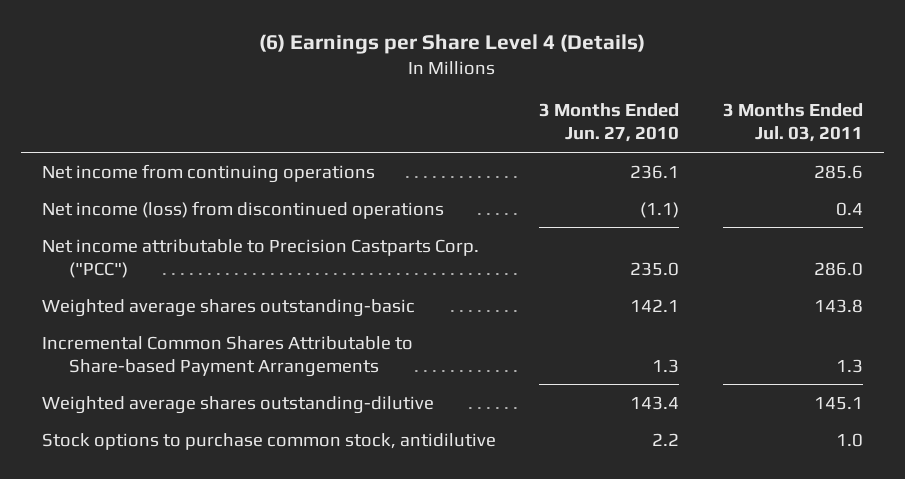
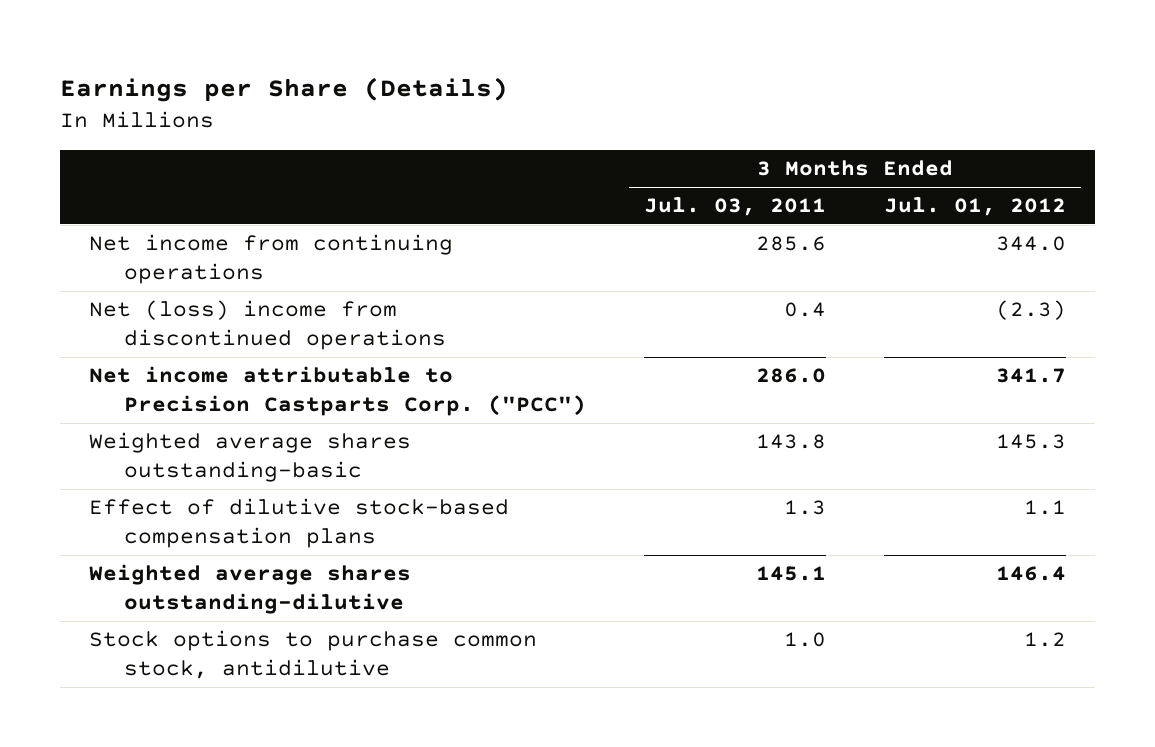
- (6) Earnings per Share Level 4 (Details)
+ Earnings per Share (Details)
- | 3 Months Ended Jun. 27, 2010 | 3 Months Ended Jul. 03, 2011
+ | 3 Months Ended Jul. 03, 2011 | 3 Months Ended Jul. 01, 2012
- Net income (loss) from discontinued operations | (1.1) | 0.4
+ Net (loss) income from discontinued operations | 0.4 | (2.3)
- Incremental Common Shares Attributable to Share-based Payment Arrangements | 1.3 | 1.3
+ Effect of dilutive stock-based compensation plans | 1.3 | 1.1

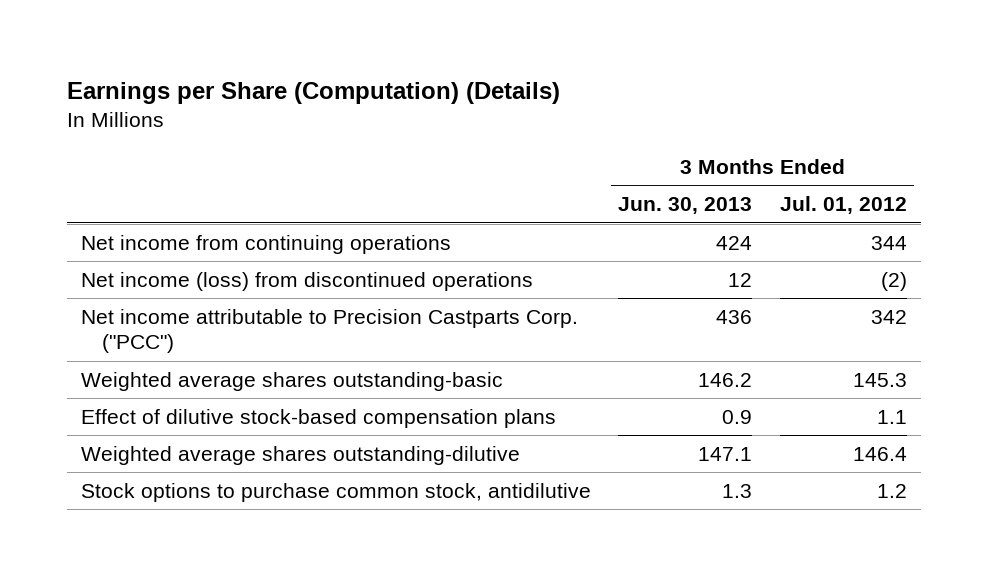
- Earnings per Share (Details)
+ Earnings per Share (Computation) (Details)
- | 3 Months Ended Jul. 03, 2011 | 3 Months Ended Jul. 01, 2012
+ | 3 Months Ended Jun. 30, 2013 | 3 Months Ended Jul. 01, 2012
- Net income from continuing operations | 285.6 | 344.0
- Net (loss) income from discontinued operations | 0.4 | (2.3)
- Net income attributable to Precision Castparts Corp. ("PCC") | 286.0 | 341.7
+ Net income from continuing operations | 424 | 344
+ Net income (loss) from discontinued operations | 12 | (2)
+ Net income attributable to Precision Castparts Corp. ("PCC") | 436 | 342

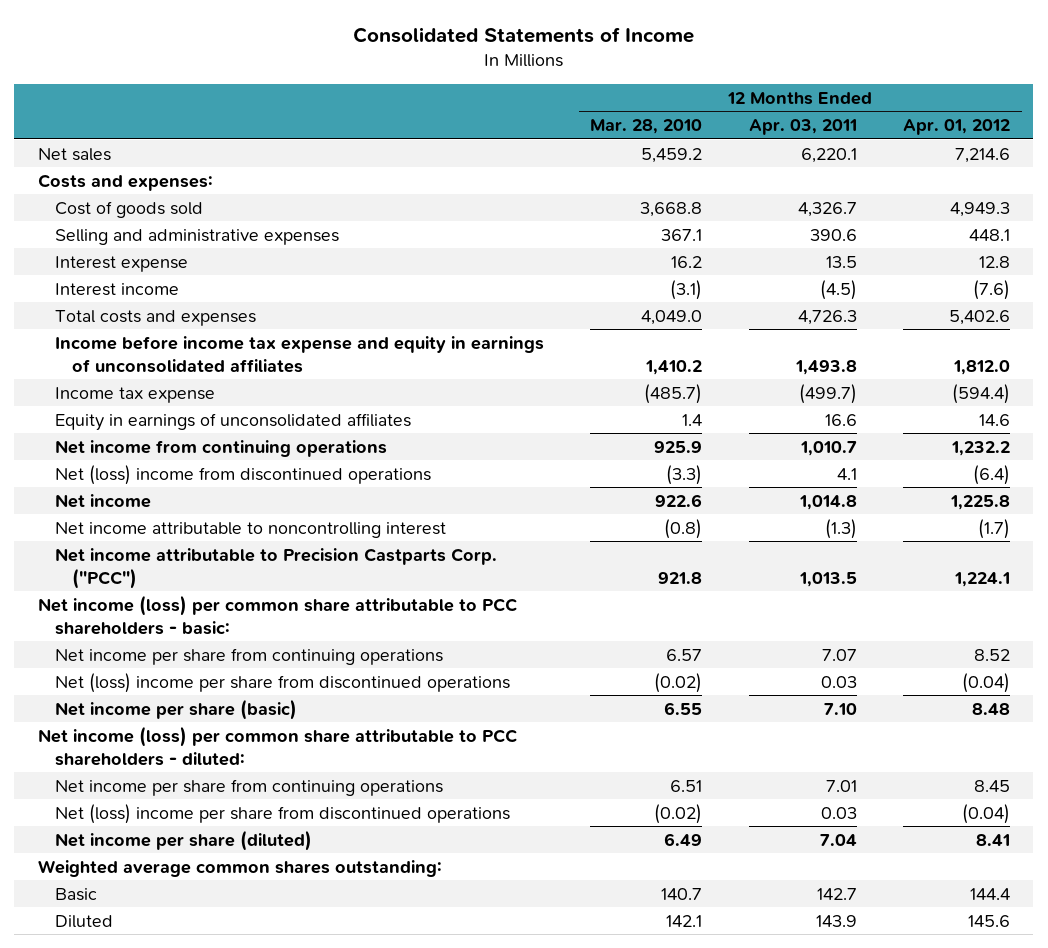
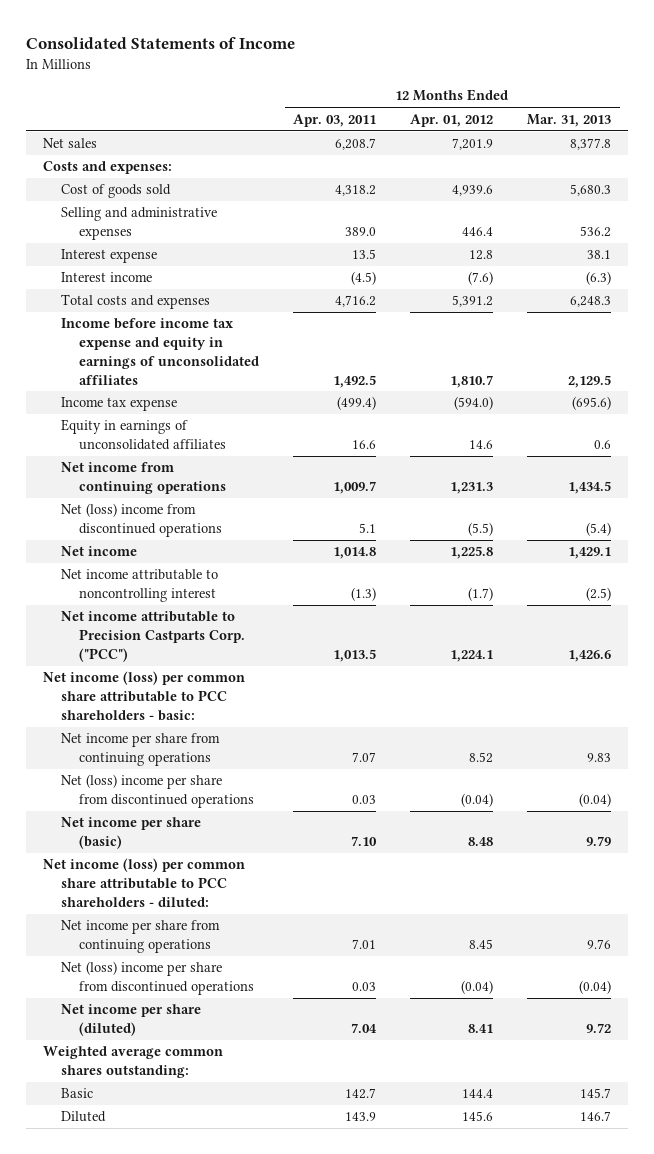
- | 12 Months Ended Mar. 28, 2010 | 12 Months Ended Apr. 03, 2011 | 12 Months Ended Apr. 01, 2012
+ | 12 Months Ended Apr. 03, 2011 | 12 Months Ended Apr. 01, 2012 | 12 Months Ended Mar. 31, 2013
- Net sales | 5,459.2 | 6,220.1 | 7,214.6
+ Net sales | 6,208.7 | 7,201.9 | 8,377.8
- Cost of goods sold | 3,668.8 | 4,326.7 | 4,949.3
- Selling and administrative expenses | 367.1 | 390.6 | 448.1
+ Cost of goods sold | 4,318.2 | 4,939.6 | 5,680.3
+ Selling and administrative expenses | 389.0 | 446.4 | 536.2
- Total costs and expenses | 4,049.0 | 4,726.3 | 5,402.6
- Income before income tax expense and equity in earnings of unconsolidated affiliates | 1,410.2 | 1,493.8 | 1,812.0
- Income tax expense | (485.7) | (499.7) | (594.4)
+ Total costs and expenses | 4,716.2 | 5,391.2 | 6,248.3
+ Income before income tax expense and equity in earnings of unconsolidated affiliates | 1,492.5 | 1,810.7 | 2,129.5
+ Income tax expense | (499.4) | (594.0) | (695.6)
- Net income from continuing operations | 925.9 | 1,010.7 | 1,232.2
- Net (loss) income from discontinued operations | (3.3) | 4.1 | (6.4)
+ Net income from continuing operations | 1,009.7 | 1,231.3 | 1,434.5
+ Net (loss) income from discontinued operations | 5.1 | (5.5) | (5.4)

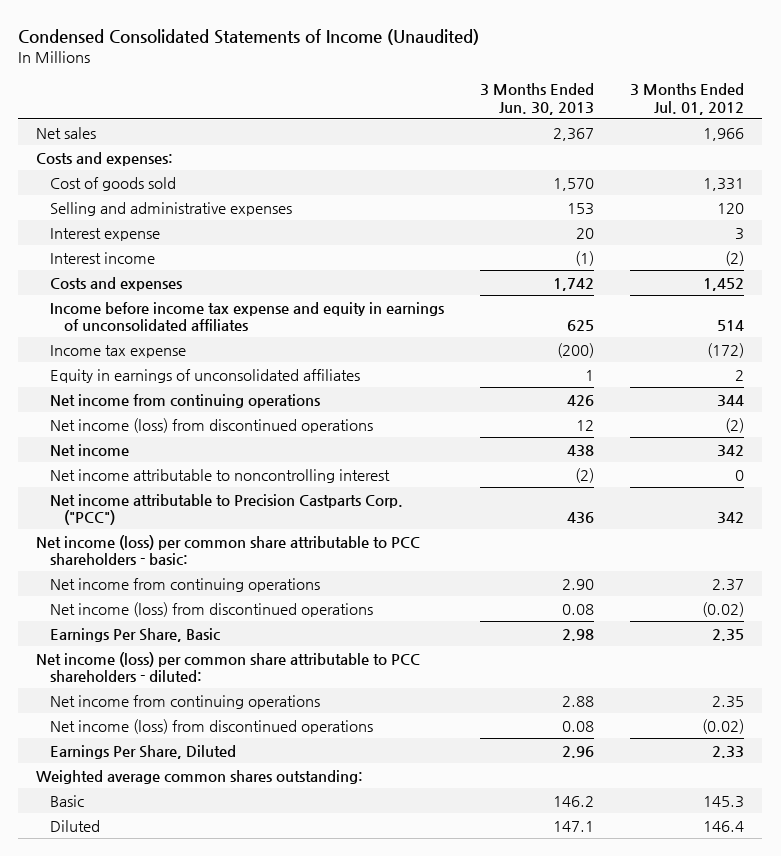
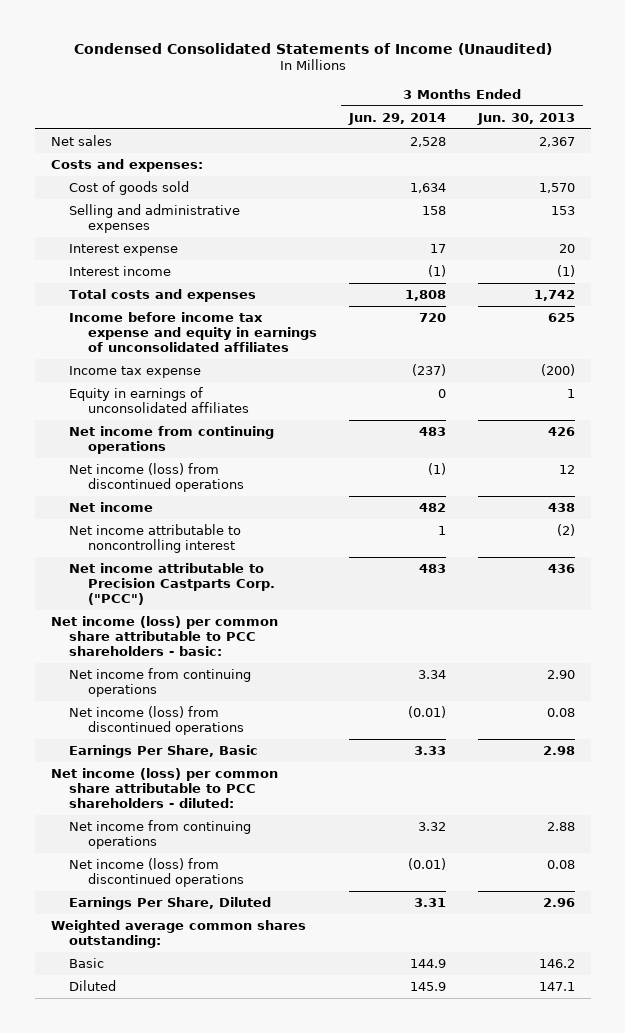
- | 3 Months Ended Jun. 30, 2013 | 3 Months Ended Jul. 01, 2012
+ | 3 Months Ended Jun. 29, 2014 | 3 Months Ended Jun. 30, 2013
- Costs and expenses | 1,742 | 1,452
+ Total costs and expenses | 1,808 | 1,742

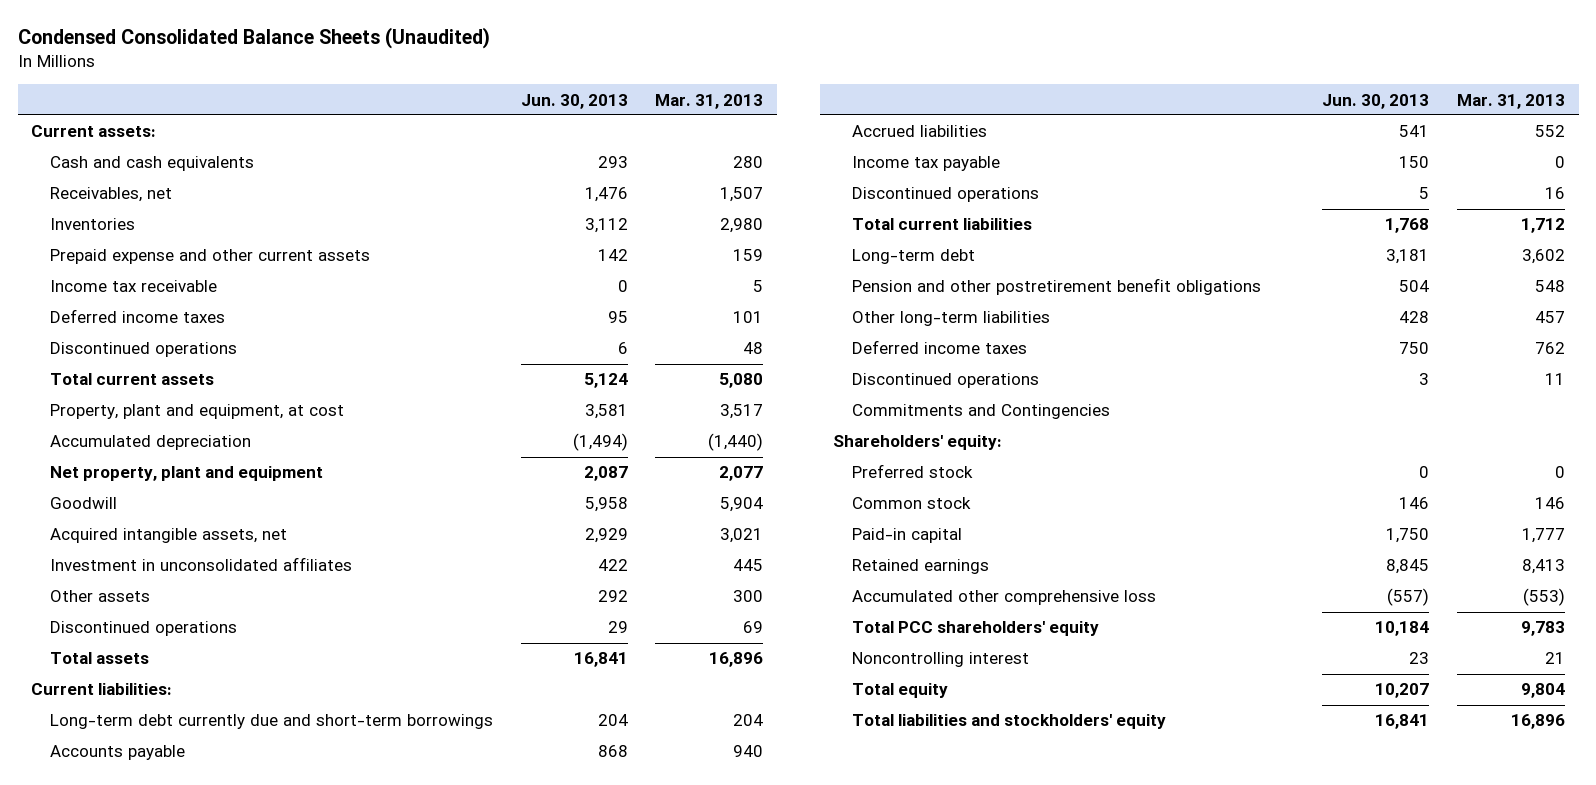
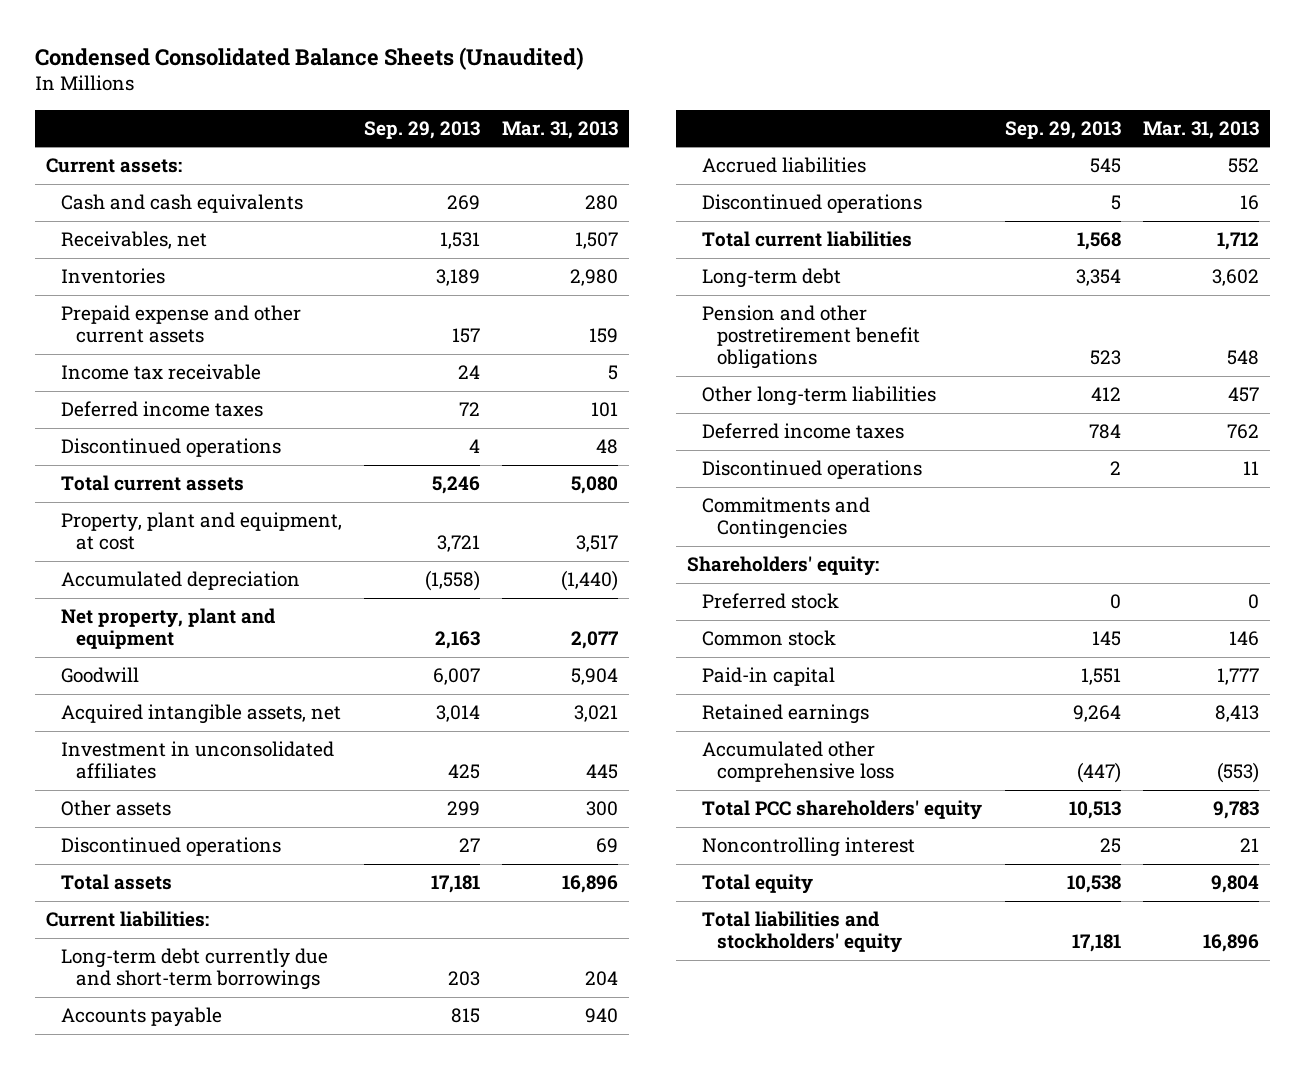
- | Jun. 30, 2013 | Mar. 31, 2013
+ | Sep. 29, 2013 | Mar. 31, 2013
- Income tax payable | 150 | 0

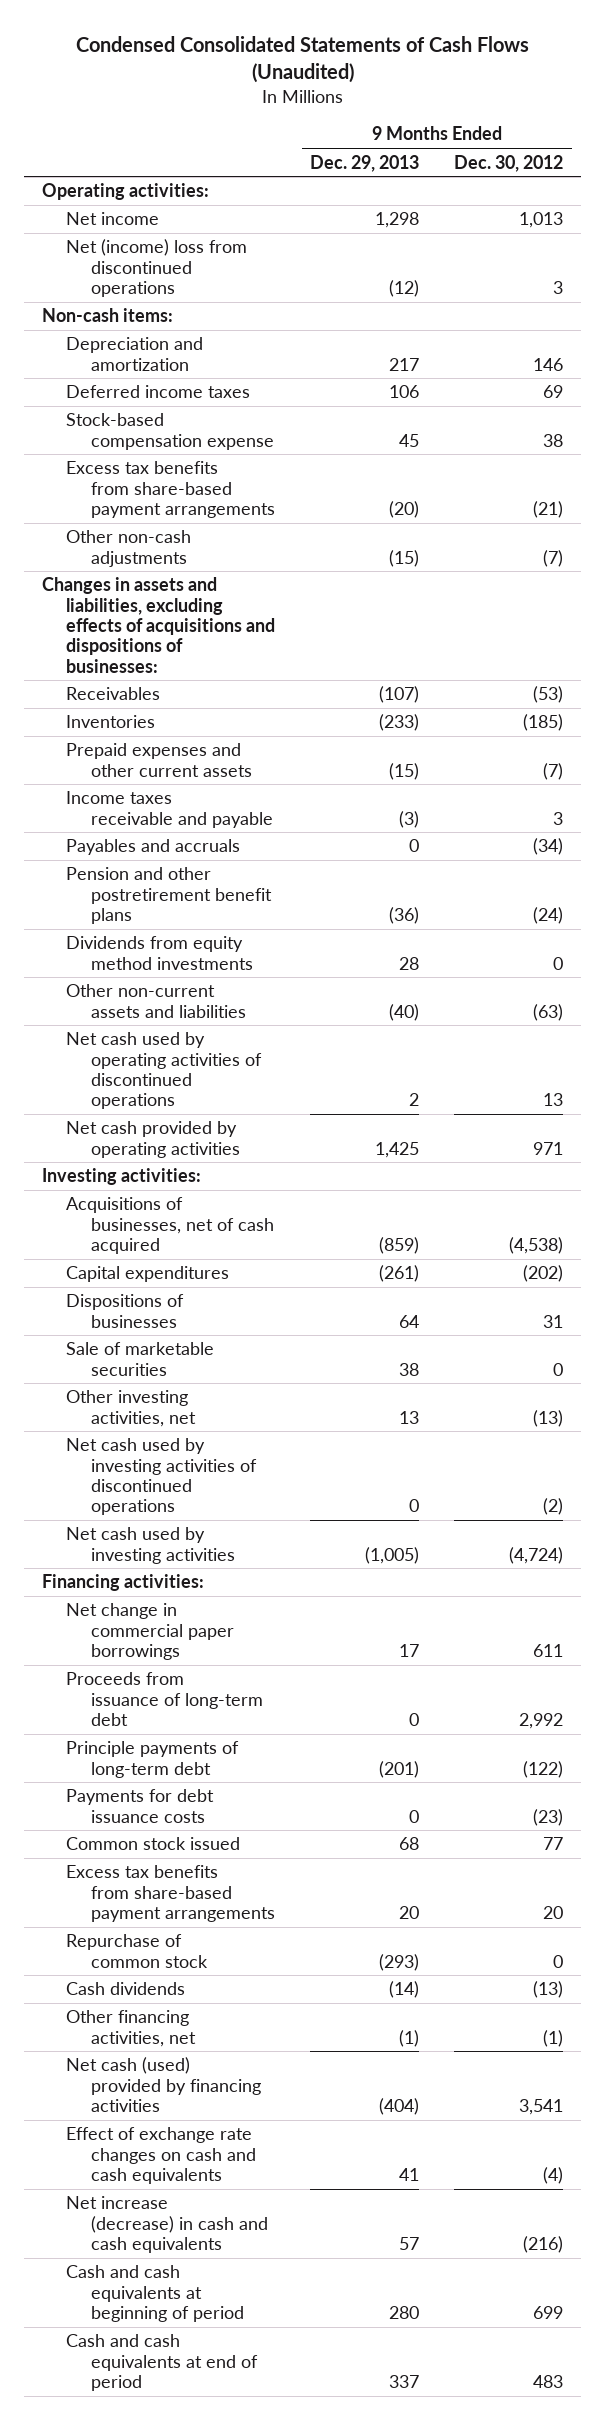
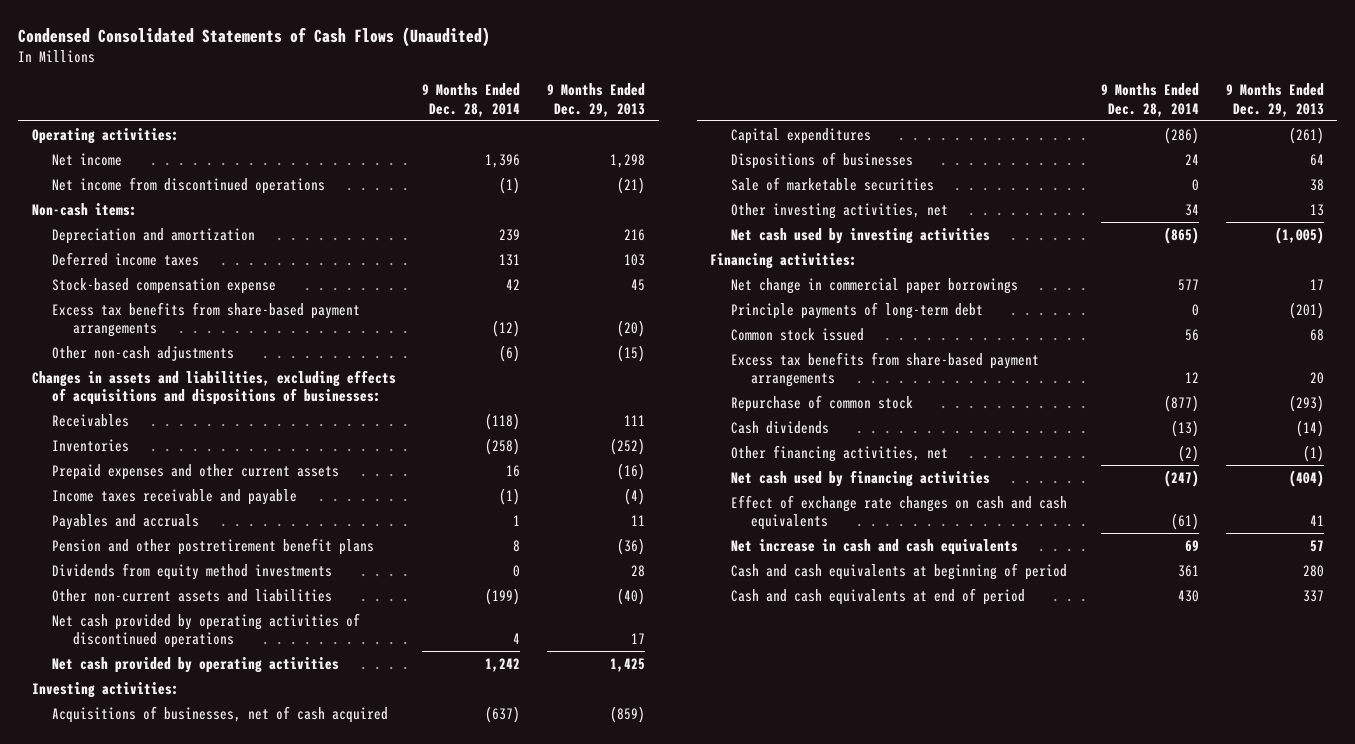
- | 9 Months Ended Dec. 29, 2013 | 9 Months Ended Dec. 30, 2012
+ | 9 Months Ended Dec. 28, 2014 | 9 Months Ended Dec. 29, 2013
- Net (income) loss from discontinued operations | (12) | 3
+ Net income from discontinued operations | (1) | (21)
- Depreciation and amortization | 217 | 146
- Deferred income taxes | 106 | 69
+ Depreciation and amortization | 239 | 216
+ Deferred income taxes | 131 | 103
- Receivables | (107) | (53)
- Inventories | (233) | (185)
- Prepaid expenses and other current assets | (15) | (7)
- Income taxes receivable and payable | (3) | 3
- Payables and accruals | 0 | (34)
+ Receivables | (118) | 111
+ Inventories | (258) | (252)
+ Prepaid expenses and other current assets | 16 | (16)
+ Income taxes receivable and payable | (1) | (4)
+ Payables and accruals | 1 | 11
- Net cash used by operating activities of discontinued operations | 2 | 13
+ Net cash provided by operating activities of discontinued operations | 4 | 17
- Net cash used by investing activities of discontinued operations | 0 | (2)
- Proceeds from issuance of long-term debt | 0 | 2,992
- Payments for debt issuance costs | 0 | (23)
- Net cash (used) provided by financing activities | (404) | 3,541
+ Net cash used by financing activities | (247) | (404)
- Net increase (decrease) in cash and cash equivalents | 57 | (216)
+ Net increase in cash and cash equivalents | 69 | 57

